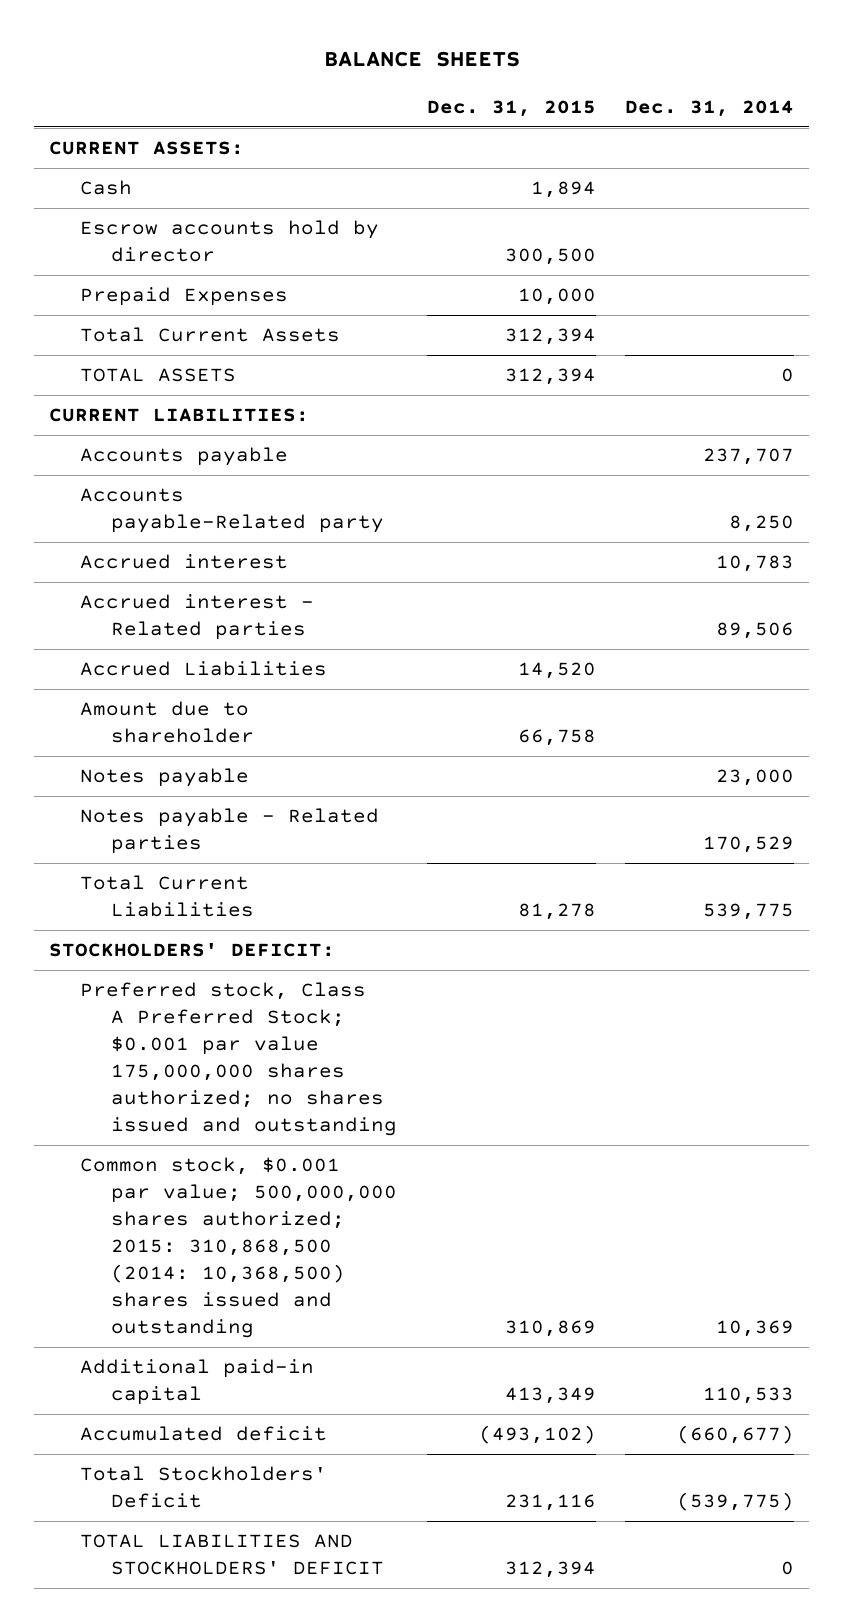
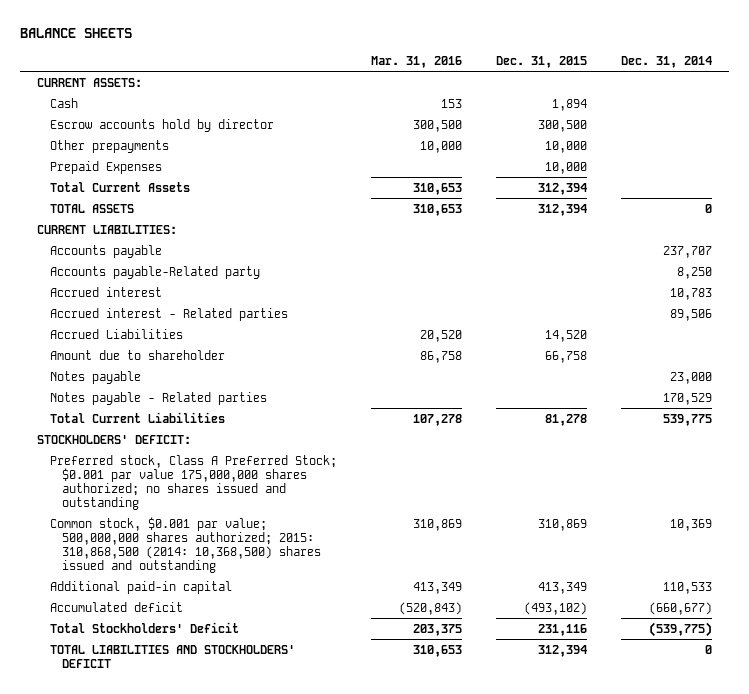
- | Dec. 31, 2015 | Dec. 31, 2014
+ | Mar. 31, 2016 | Dec. 31, 2015 | Dec. 31, 2014
+ Other prepayments | 10,000 | 10,000 |

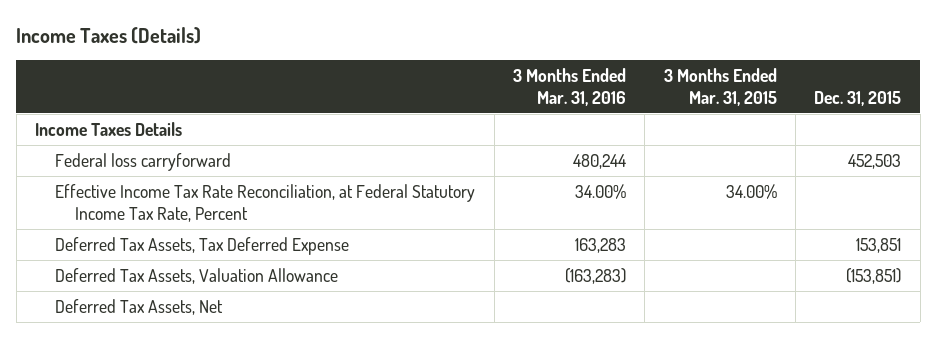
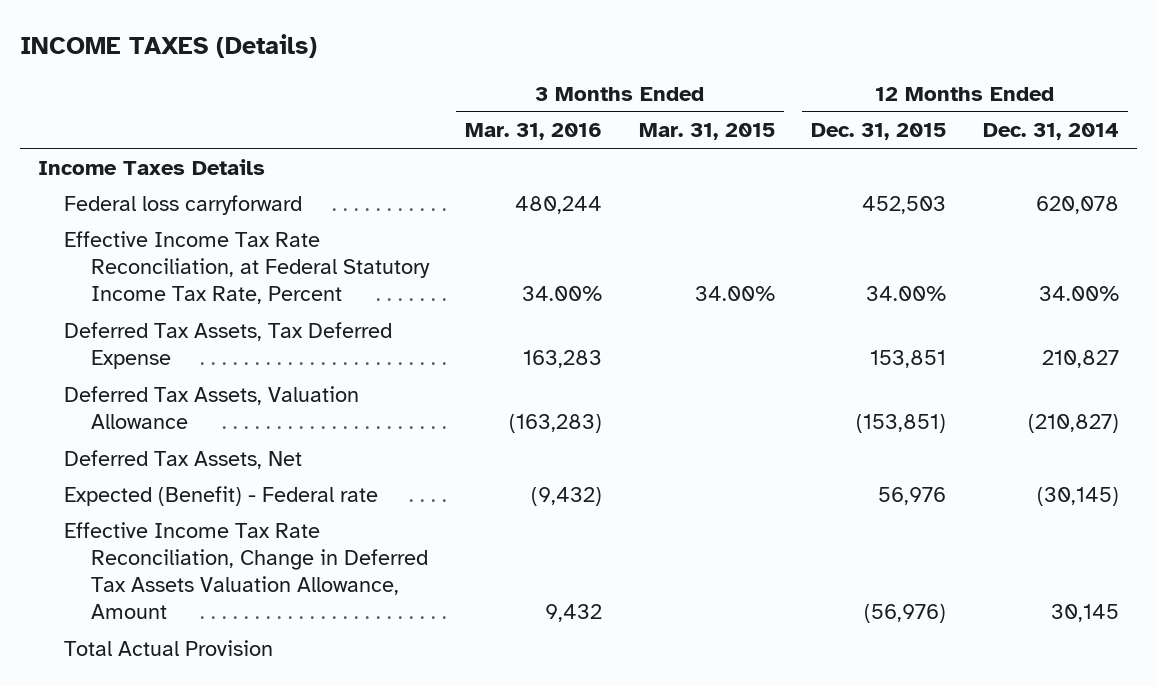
- Income Taxes (Details)
+ INCOME TAXES (Details)
- | 3 Months Ended Mar. 31, 2016 | 3 Months Ended Mar. 31, 2015 | Dec. 31, 2015
+ | 3 Months Ended Mar. 31, 2016 | 3 Months Ended Mar. 31, 2015 | 12 Months Ended Dec. 31, 2015 | 12 Months Ended Dec. 31, 2014
+ Expected (Benefit) - Federal rate | (9,432) | | 56,976 | (30,145)
+ Effective Income Tax Rate Reconciliation, Change in Deferred Tax Assets Valuation Allowance, Amount | 9,432 | | (56,976) | 30,145
+ Total Actual Provision

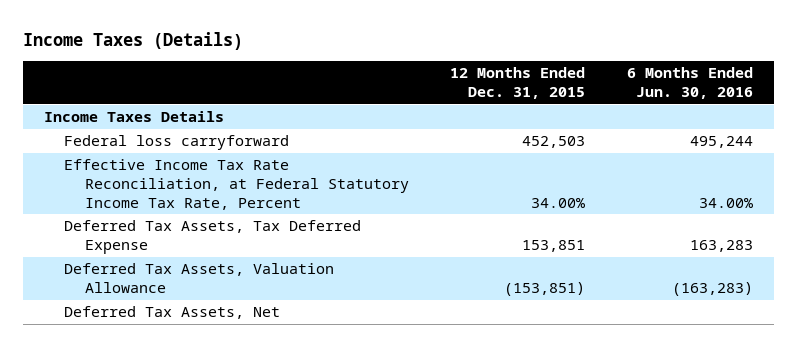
- INCOME TAXES (Details)
+ Income Taxes (Details)
- | 3 Months Ended Mar. 31, 2016 | 3 Months Ended Mar. 31, 2015 | 12 Months Ended Dec. 31, 2015 | 12 Months Ended Dec. 31, 2014
+ | 12 Months Ended Dec. 31, 2015 | 6 Months Ended Jun. 30, 2016
- Expected (Benefit) - Federal rate | (9,432) | | 56,976 | (30,145)
- Effective Income Tax Rate Reconciliation, Change in Deferred Tax Assets Valuation Allowance, Amount | 9,432 | | (56,976) | 30,145
- Total Actual Provision

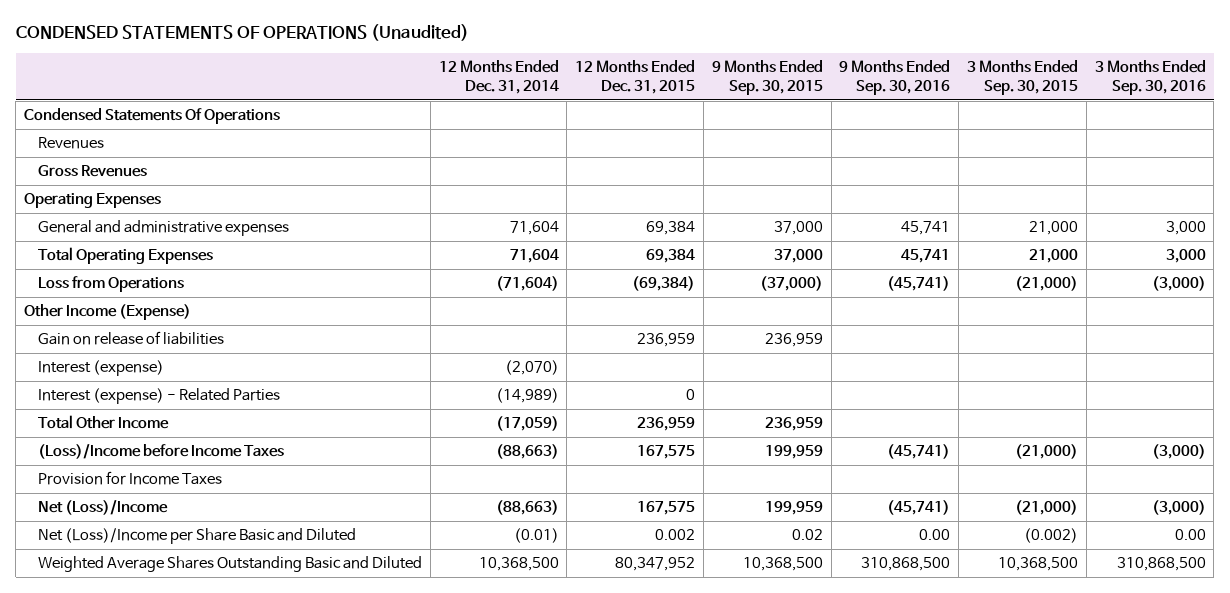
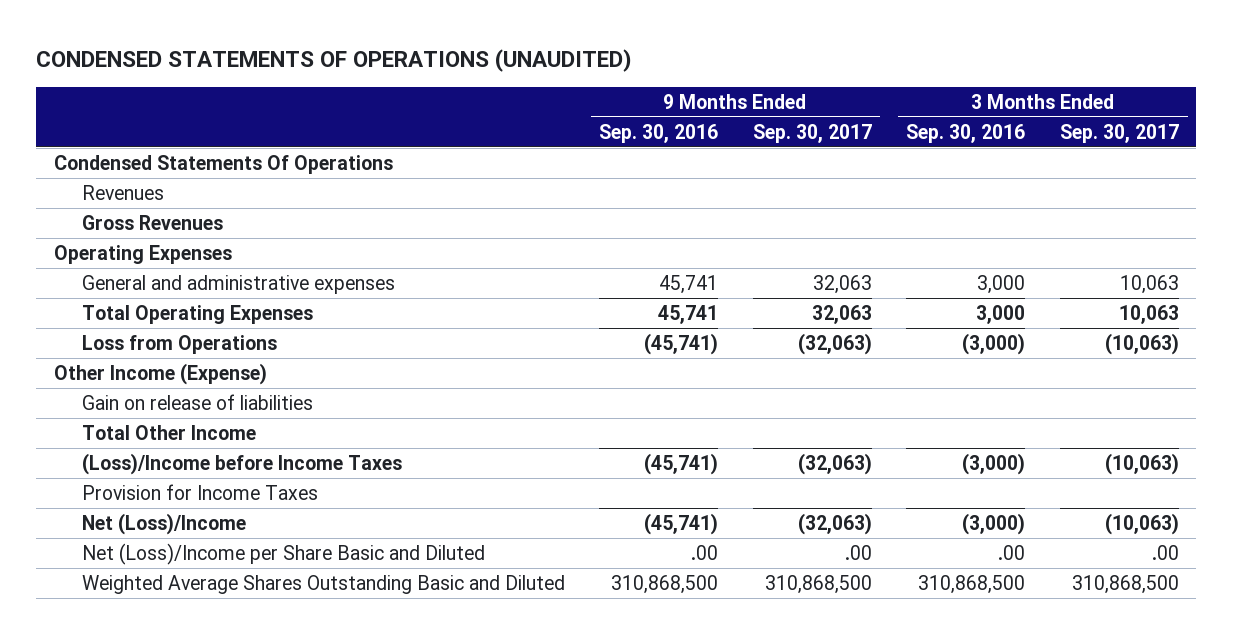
- CONDENSED STATEMENTS OF OPERATIONS (Unaudited)
+ CONDENSED STATEMENTS OF OPERATIONS (UNAUDITED)
- | 12 Months Ended Dec. 31, 2014 | 12 Months Ended Dec. 31, 2015 | 9 Months Ended Sep. 30, 2015 | 9 Months Ended Sep. 30, 2016 | 3 Months Ended Sep. 30, 2015 | 3 Months Ended Sep. 30, 2016
+ | 9 Months Ended Sep. 30, 2016 | 9 Months Ended Sep. 30, 2017 | 3 Months Ended Sep. 30, 2016 | 3 Months Ended Sep. 30, 2017
- Interest (expense) | (2,070) | | | | |
- Interest (expense) - Related Parties | (14,989) | 0 | | | |
- Net (Loss)/Income per Share Basic and Diluted | (0.01) | 0.002 | 0.02 | 0.00 | (0.002) | 0.00
+ Net (Loss)/Income per Share Basic and Diluted | .00 | .00 | .00 | .00

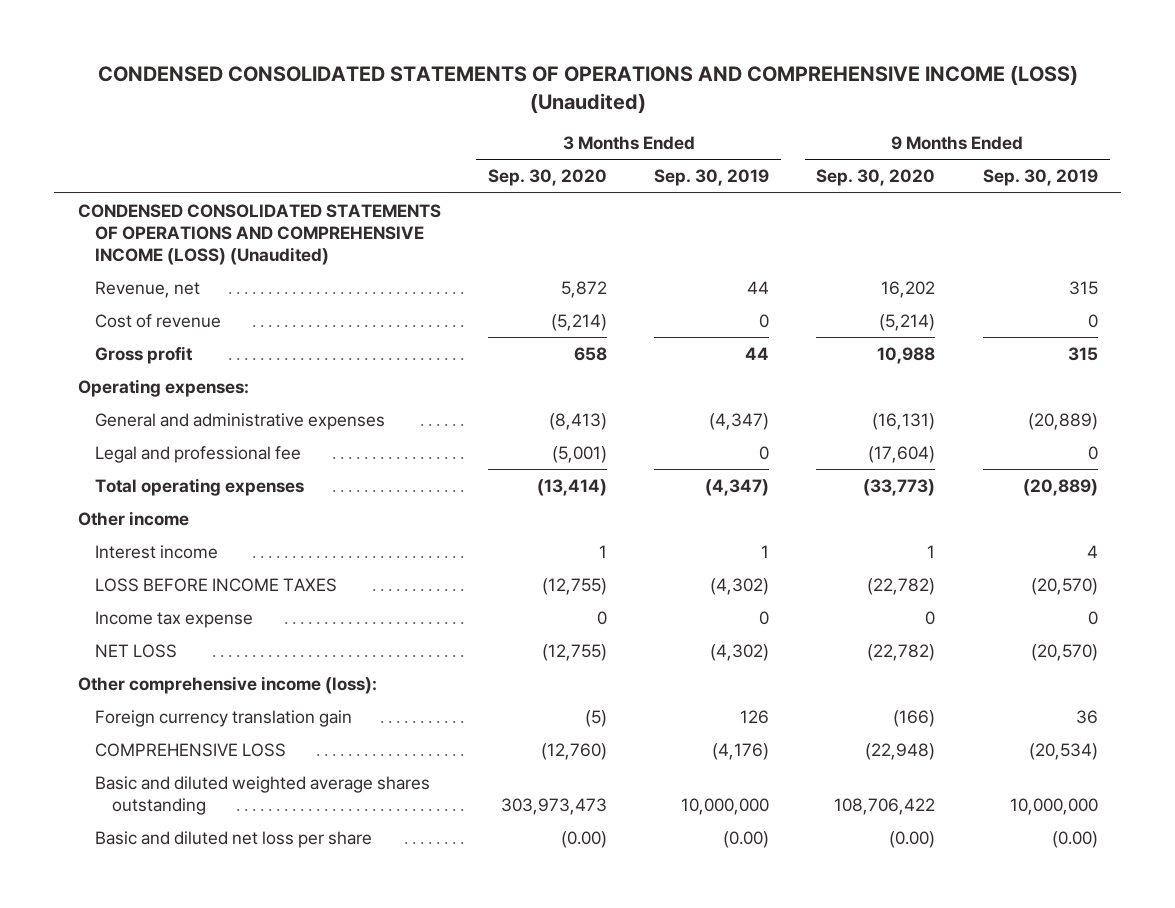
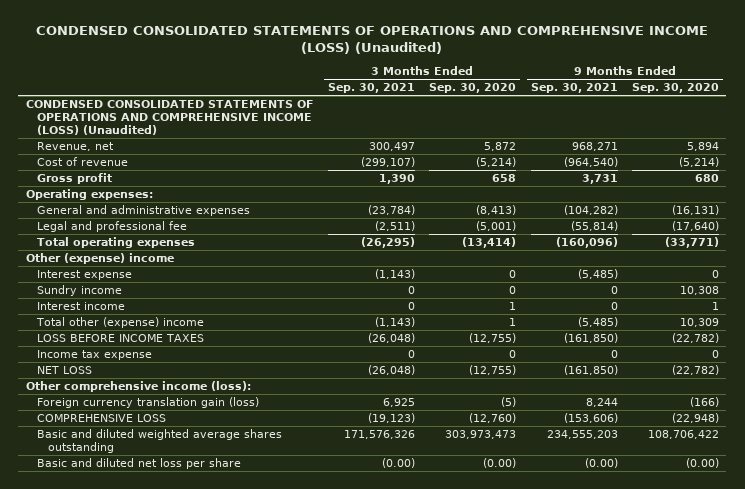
- | 3 Months Ended Sep. 30, 2020 | 3 Months Ended Sep. 30, 2019 | 9 Months Ended Sep. 30, 2020 | 9 Months Ended Sep. 30, 2019
+ | 3 Months Ended Sep. 30, 2021 | 3 Months Ended Sep. 30, 2020 | 9 Months Ended Sep. 30, 2021 | 9 Months Ended Sep. 30, 2020
- Revenue, net | 5,872 | 44 | 16,202 | 315
+ Revenue, net | 300,497 | 5,872 | 968,271 | 5,894
- Gross profit | 658 | 44 | 10,988 | 315
+ Gross profit | 1,390 | 658 | 3,731 | 680
- Legal and professional fee | (5,001) | 0 | (17,604) | 0
- Total operating expenses | (13,414) | (4,347) | (33,773) | (20,889)
- Other income
+ Legal and professional fee | (2,511) | (5,001) | (55,814) | (17,640)
+ Total operating expenses | (26,295) | (13,414) | (160,096) | (33,771)
+ Other (expense) income
+ Interest expense | (1,143) | 0 | (5,485) | 0
+ Sundry income | 0 | 0 | 0 | 10,308
+ Total other (expense) income | (1,143) | 1 | (5,485) | 10,309
- Foreign currency translation gain | (5) | 126 | (166) | 36
+ Foreign currency translation gain (loss) | 6,925 | (5) | 8,244 | (166)

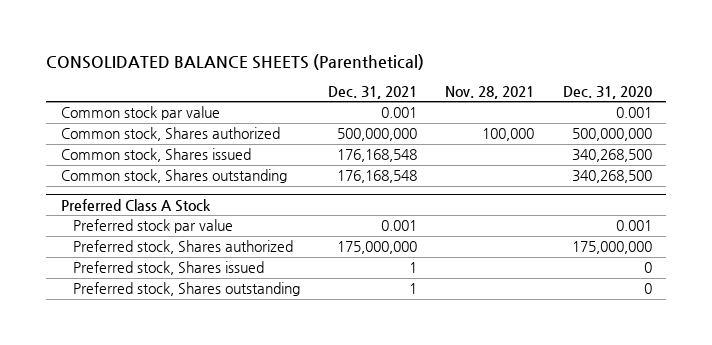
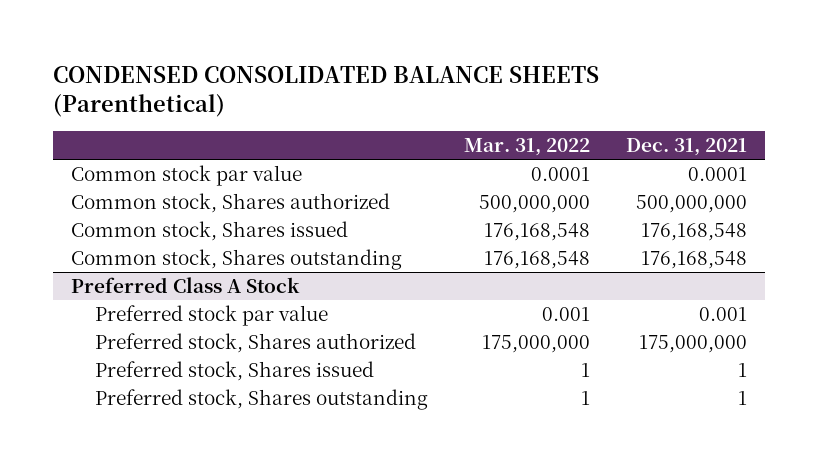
- CONSOLIDATED BALANCE SHEETS (Parenthetical)
+ CONDENSED CONSOLIDATED BALANCE SHEETS (Parenthetical)
- | Dec. 31, 2021 | Nov. 28, 2021 | Dec. 31, 2020
+ | Mar. 31, 2022 | Dec. 31, 2021
- Common stock par value | 0.001 | | 0.001
+ Common stock par value | 0.0001 | 0.0001

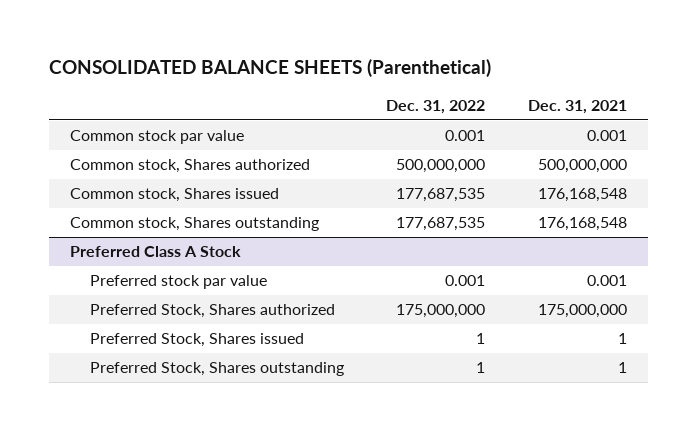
- CONDENSED CONSOLIDATED BALANCE SHEETS (Parenthetical)
+ CONSOLIDATED BALANCE SHEETS (Parenthetical)
- | Mar. 31, 2022 | Dec. 31, 2021
+ | Dec. 31, 2022 | Dec. 31, 2021
- Common stock par value | 0.0001 | 0.0001
+ Common stock par value | 0.001 | 0.001
@ Preferred Class A Stock
- Preferred stock, Shares authorized | 175,000,000 | 175,000,000
- Preferred stock, Shares issued | 1 | 1
- Preferred stock, Shares outstanding | 1 | 1
+ Preferred Stock, Shares authorized | 175,000,000 | 175,000,000
+ Preferred Stock, Shares issued | 1 | 1
+ Preferred Stock, Shares outstanding | 1 | 1

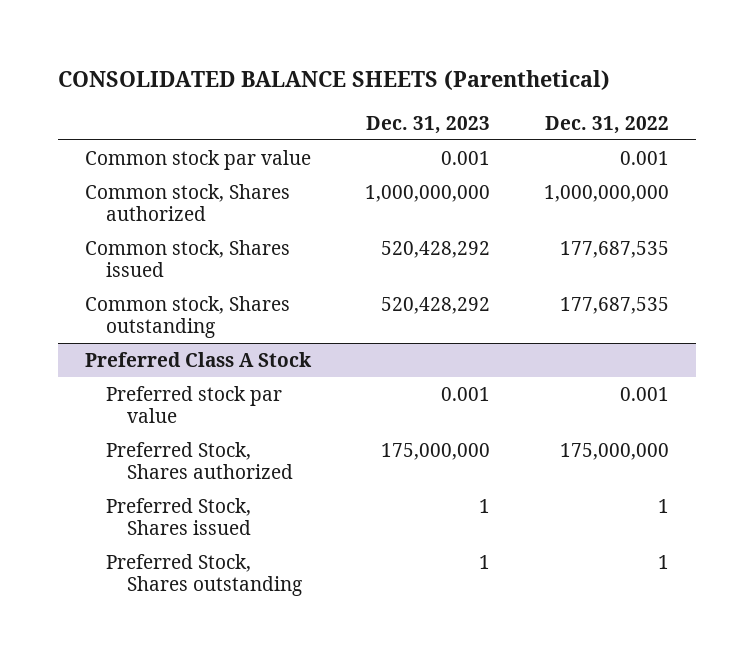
- | Dec. 31, 2022 | Dec. 31, 2021
+ | Dec. 31, 2023 | Dec. 31, 2022
- Common stock, Shares authorized | 500,000,000 | 500,000,000
+ Common stock, Shares authorized | 1,000,000,000 | 1,000,000,000

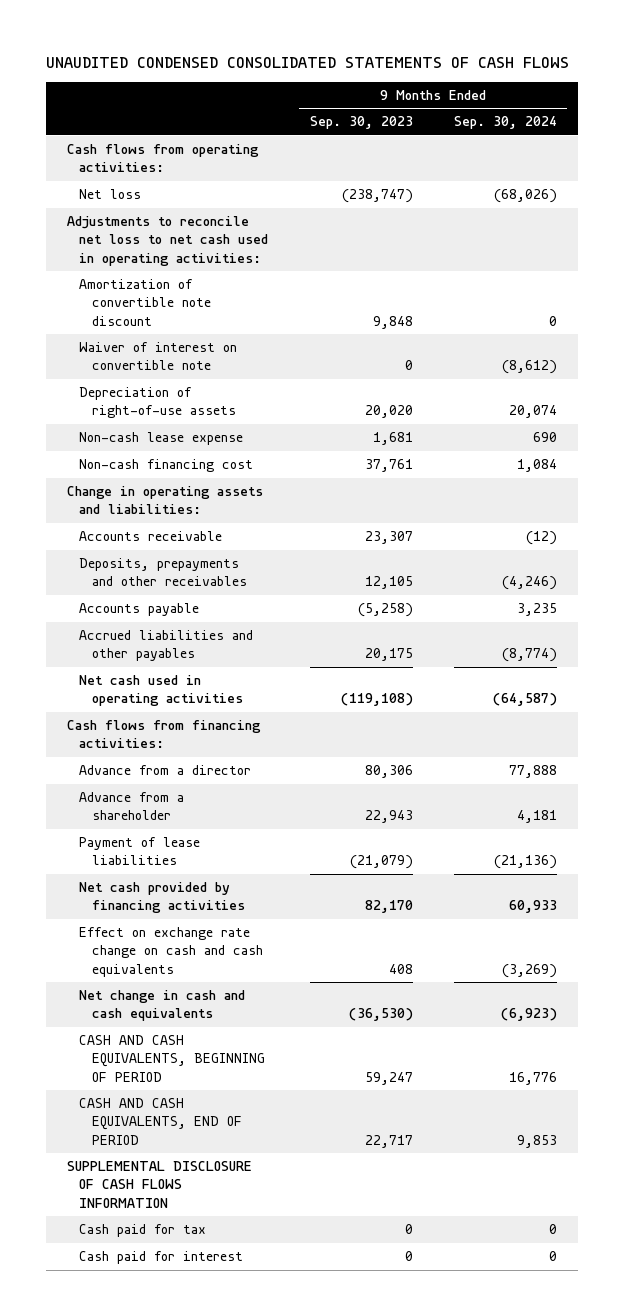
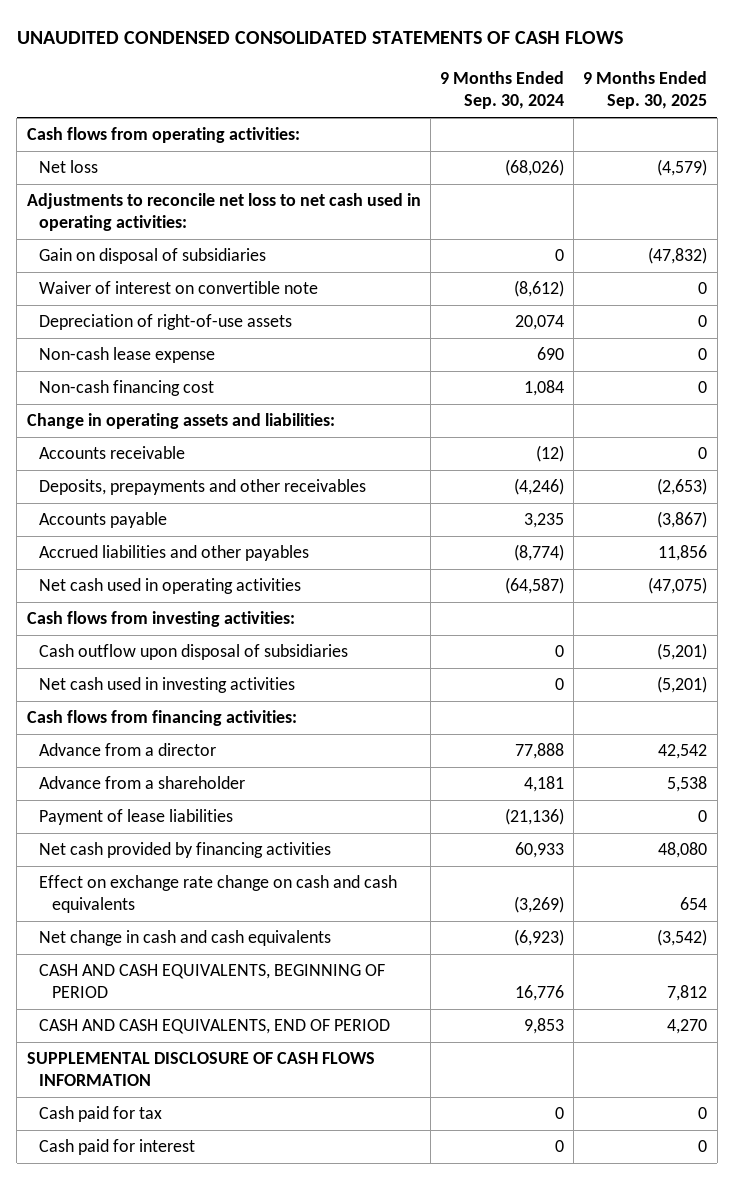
- | 9 Months Ended Sep. 30, 2023 | 9 Months Ended Sep. 30, 2024
+ | 9 Months Ended Sep. 30, 2024 | 9 Months Ended Sep. 30, 2025
- Amortization of convertible note discount | 9,848 | 0
+ Gain on disposal of subsidiaries | 0 | (47,832)
+ Cash flows from investing activities:
+ Cash outflow upon disposal of subsidiaries | 0 | (5,201)
+ Net cash used in investing activities | 0 | (5,201)

